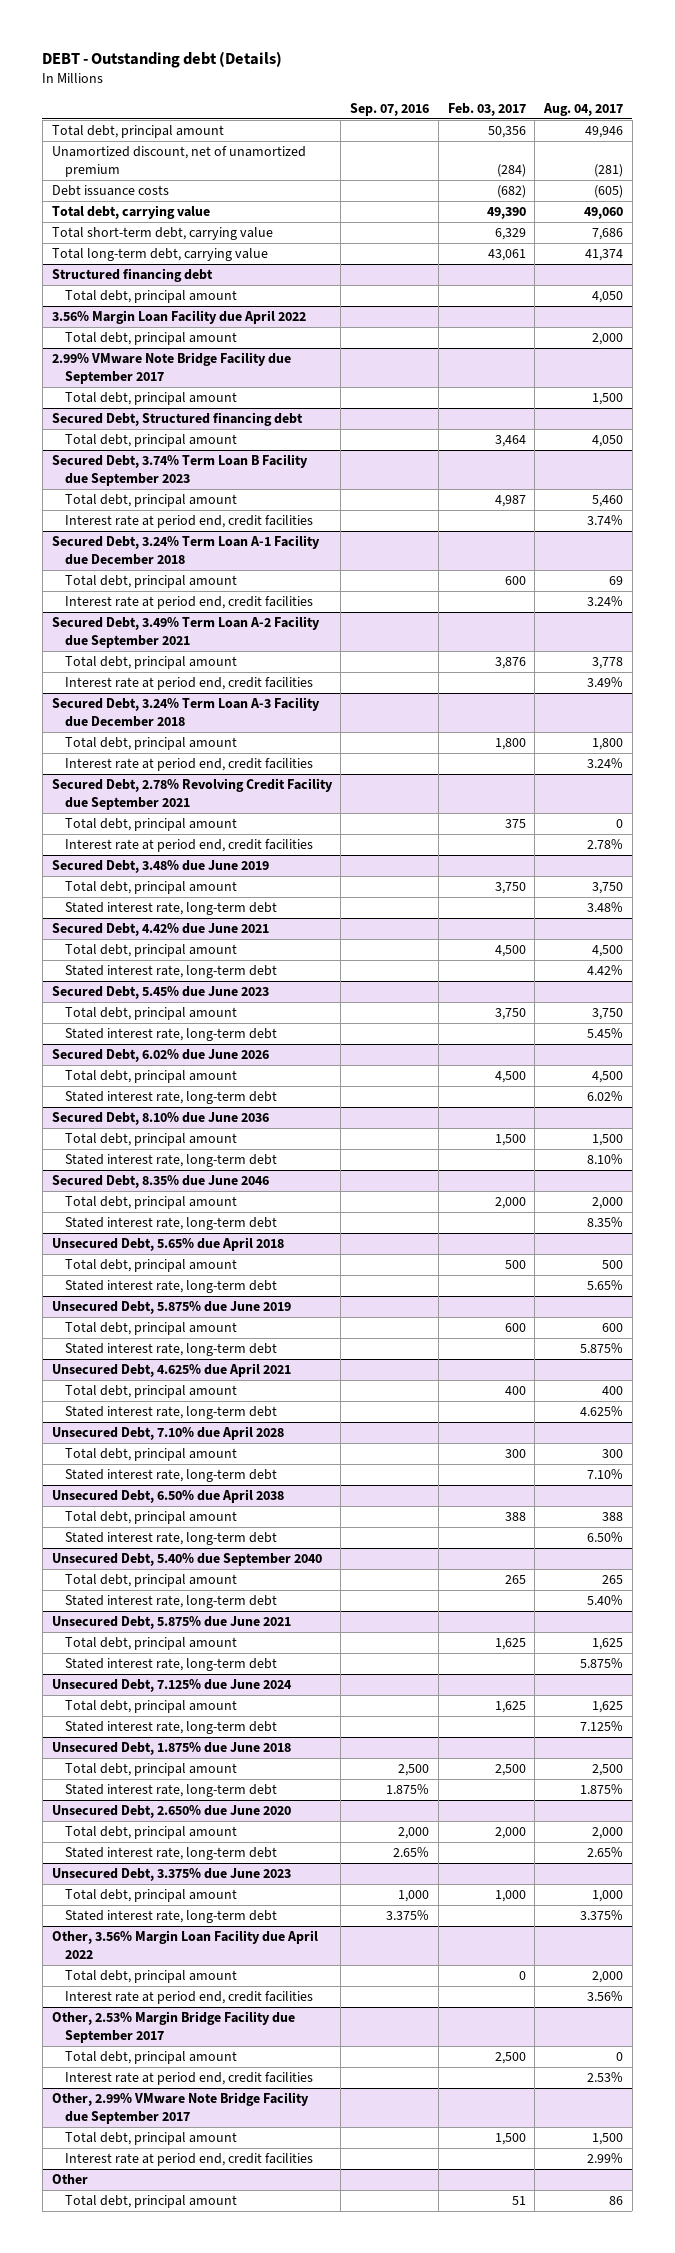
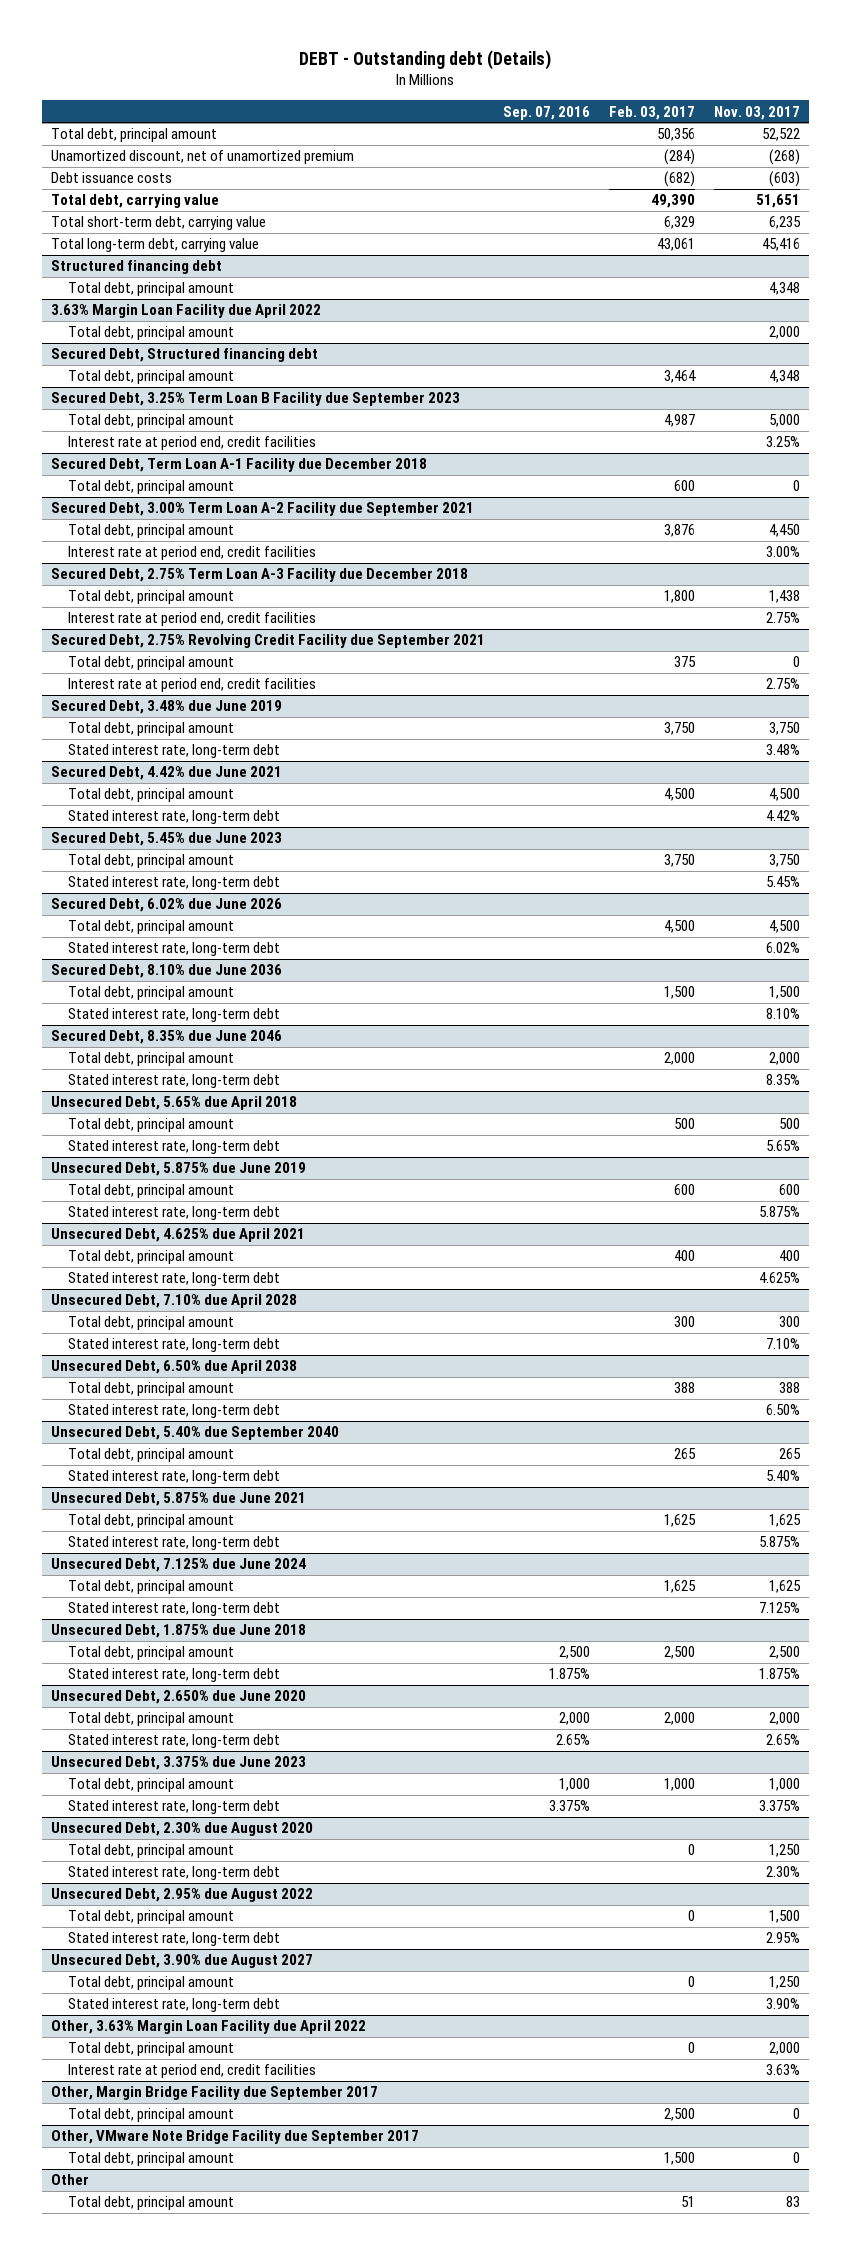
- | Sep. 07, 2016 | Feb. 03, 2017 | Aug. 04, 2017
+ | Sep. 07, 2016 | Feb. 03, 2017 | Nov. 03, 2017
- 3.56% Margin Loan Facility due April 2022
+ 3.63% Margin Loan Facility due April 2022
- 2.99% VMware Note Bridge Facility due September 2017
- Total debt, principal amount | | | 1,500
- Secured Debt, 3.74% Term Loan B Facility due September 2023
+ Secured Debt, 3.25% Term Loan B Facility due September 2023
- Secured Debt, 3.24% Term Loan A-1 Facility due December 2018
+ Secured Debt, Term Loan A-1 Facility due December 2018
- Interest rate at period end, credit facilities | | | 3.24%
- Secured Debt, 3.49% Term Loan A-2 Facility due September 2021
+ Secured Debt, 3.00% Term Loan A-2 Facility due September 2021
- Secured Debt, 3.24% Term Loan A-3 Facility due December 2018
+ Secured Debt, 2.75% Term Loan A-3 Facility due December 2018
- Secured Debt, 2.78% Revolving Credit Facility due September 2021
+ Secured Debt, 2.75% Revolving Credit Facility due September 2021
- Other, 3.56% Margin Loan Facility due April 2022
+ Unsecured Debt, 2.30% due August 2020
+ Total debt, principal amount | | 0 | 1,250
+ Stated interest rate, long-term debt | | | 2.30%
+ Unsecured Debt, 2.95% due August 2022
+ Total debt, principal amount | | 0 | 1,500
+ Stated interest rate, long-term debt | | | 2.95%
+ Unsecured Debt, 3.90% due August 2027
+ Total debt, principal amount | | 0 | 1,250
+ Stated interest rate, long-term debt | | | 3.90%
+ Other, 3.63% Margin Loan Facility due April 2022
- Other, 2.53% Margin Bridge Facility due September 2017
+ Other, Margin Bridge Facility due September 2017
- Interest rate at period end, credit facilities | | | 2.53%
- Other, 2.99% VMware Note Bridge Facility due September 2017
+ Other, VMware Note Bridge Facility due September 2017
- Interest rate at period end, credit facilities | | | 2.99%

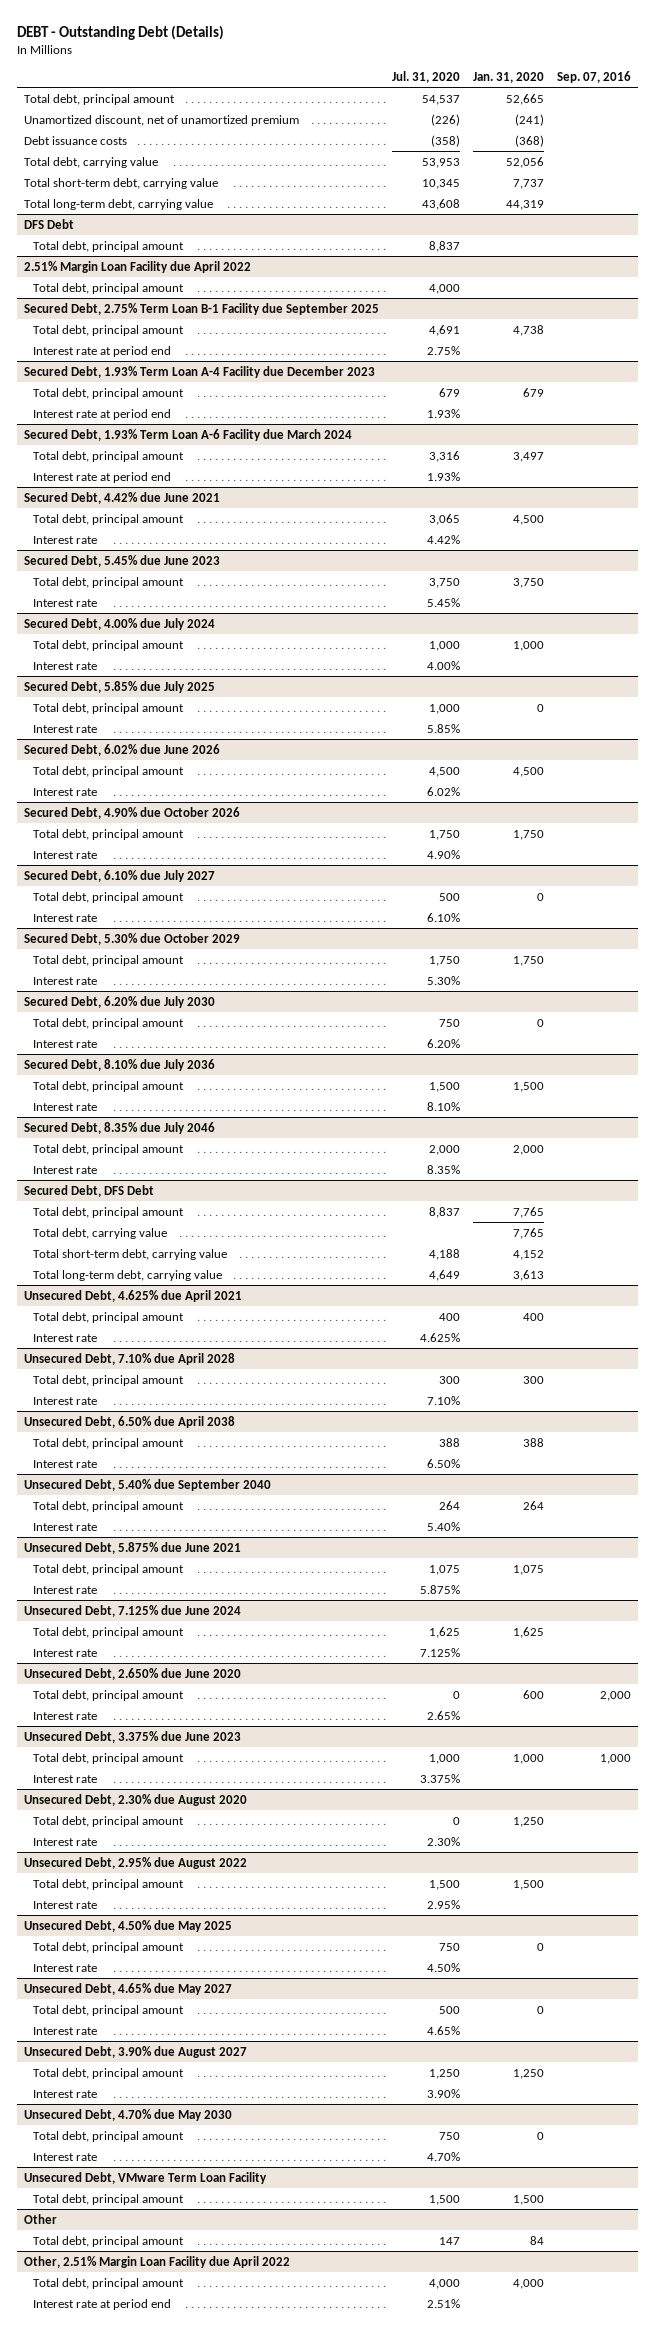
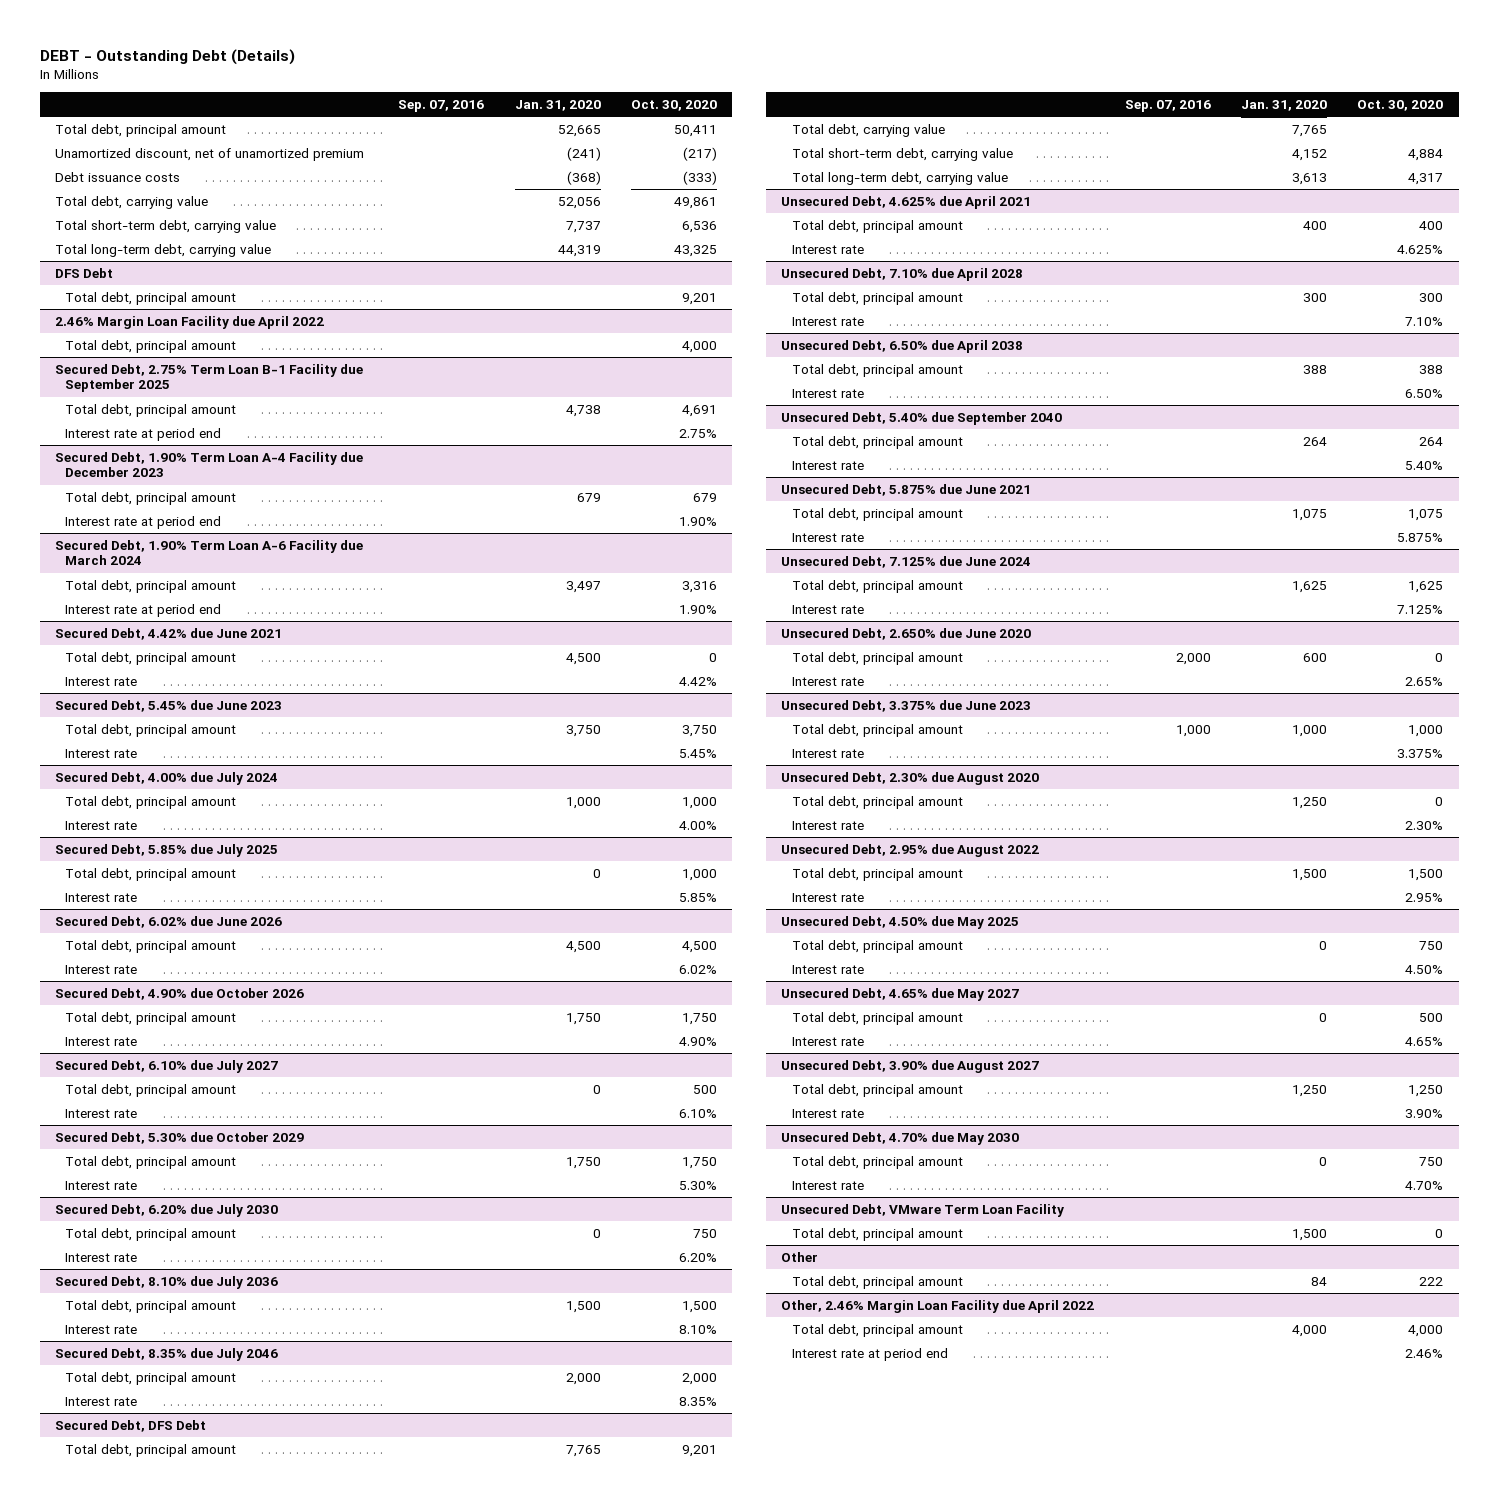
- | Jul. 31, 2020 | Jan. 31, 2020 | Sep. 07, 2016
+ | Sep. 07, 2016 | Jan. 31, 2020 | Oct. 30, 2020
- 2.51% Margin Loan Facility due April 2022
+ 2.46% Margin Loan Facility due April 2022
- Secured Debt, 1.93% Term Loan A-4 Facility due December 2023
+ Secured Debt, 1.90% Term Loan A-4 Facility due December 2023
- Secured Debt, 1.93% Term Loan A-6 Facility due March 2024
+ Secured Debt, 1.90% Term Loan A-6 Facility due March 2024
- Other, 2.51% Margin Loan Facility due April 2022
+ Other, 2.46% Margin Loan Facility due April 2022

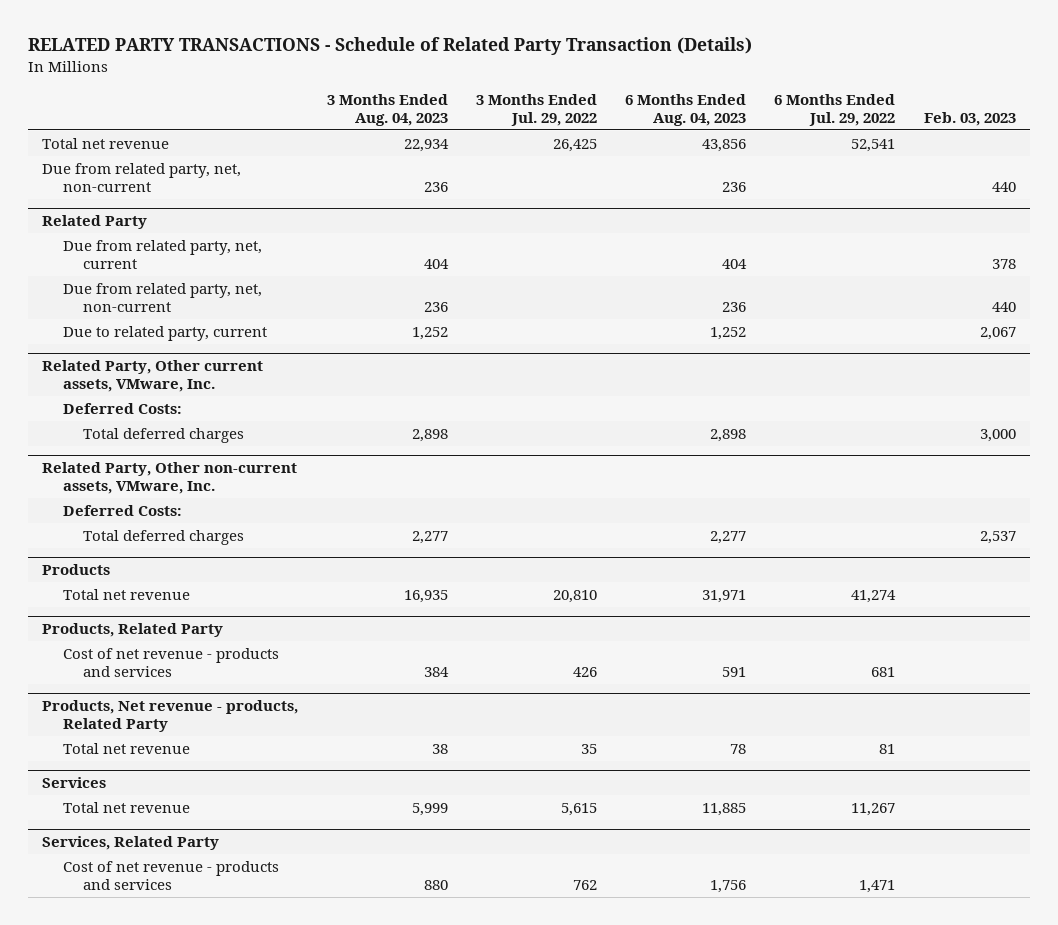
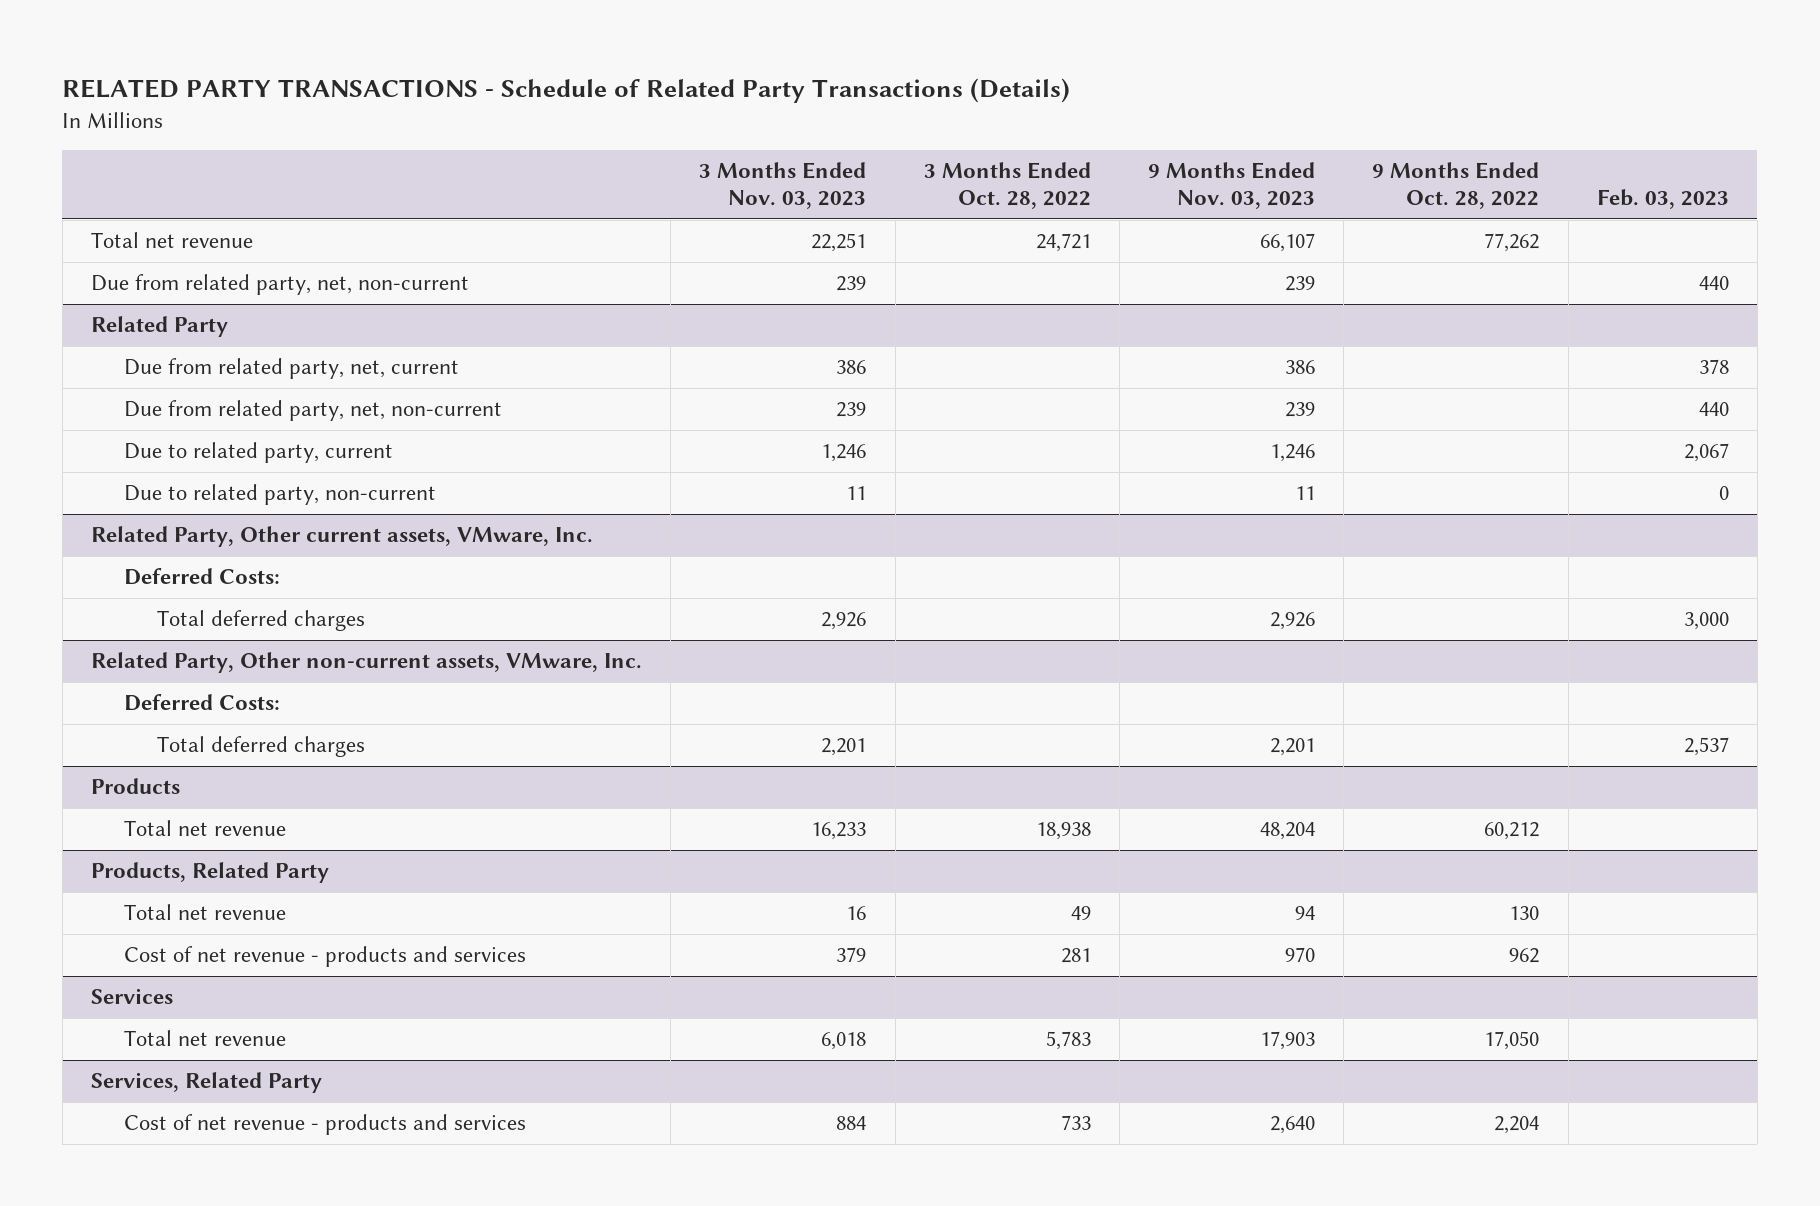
- RELATED PARTY TRANSACTIONS - Schedule of Related Party Transaction (Details)
+ RELATED PARTY TRANSACTIONS - Schedule of Related Party Transactions (Details)
- | 3 Months Ended Aug. 04, 2023 | 3 Months Ended Jul. 29, 2022 | 6 Months Ended Aug. 04, 2023 | 6 Months Ended Jul. 29, 2022 | Feb. 03, 2023
+ | 3 Months Ended Nov. 03, 2023 | 3 Months Ended Oct. 28, 2022 | 9 Months Ended Nov. 03, 2023 | 9 Months Ended Oct. 28, 2022 | Feb. 03, 2023
@ Related Party
+ Due to related party, non-current | 11 | | 11 | | 0
@ Products, Related Party
+ Total net revenue | 16 | 49 | 94 | 130 |
- Products, Net revenue - products, Related Party
- Total net revenue | 38 | 35 | 78 | 81 |

